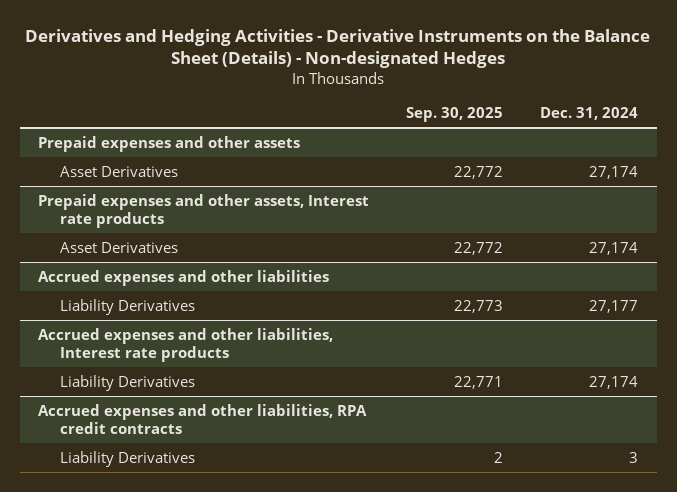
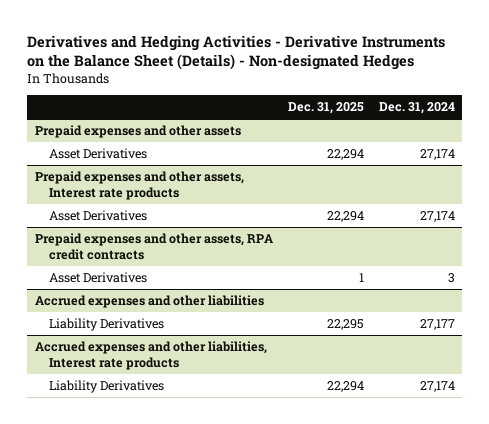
- | Sep. 30, 2025 | Dec. 31, 2024
+ | Dec. 31, 2025 | Dec. 31, 2024
+ Prepaid expenses and other assets, RPA credit contracts
+ Asset Derivatives | 1 | 3
- Accrued expenses and other liabilities, RPA credit contracts
- Liability Derivatives | 2 | 3

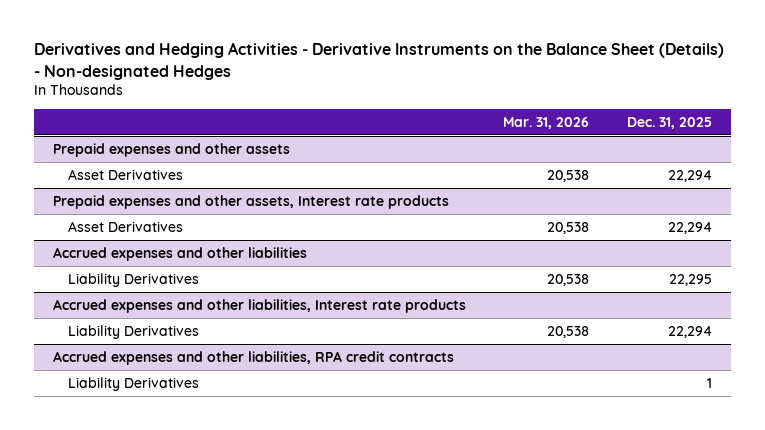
- | Dec. 31, 2025 | Dec. 31, 2024
+ | Mar. 31, 2026 | Dec. 31, 2025
- Prepaid expenses and other assets, RPA credit contracts
- Asset Derivatives | 1 | 3
+ Accrued expenses and other liabilities, RPA credit contracts
+ Liability Derivatives | | 1

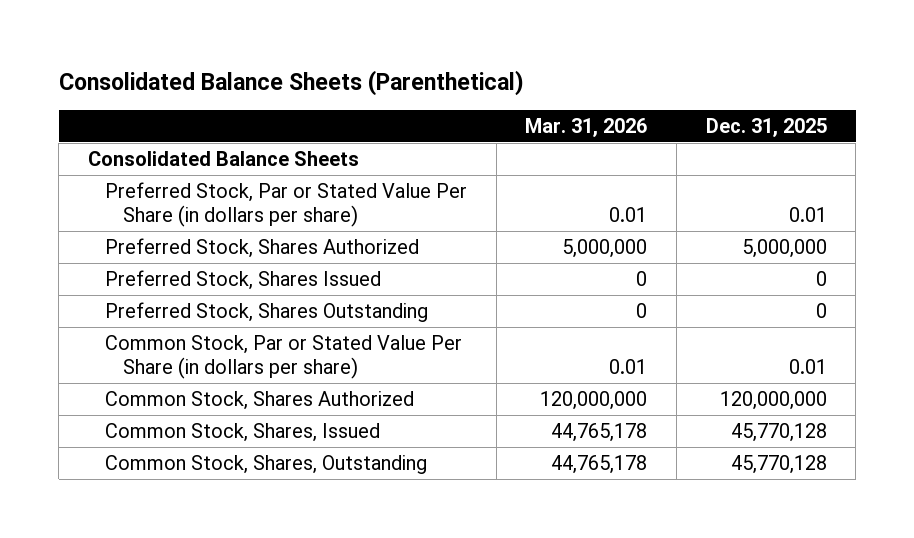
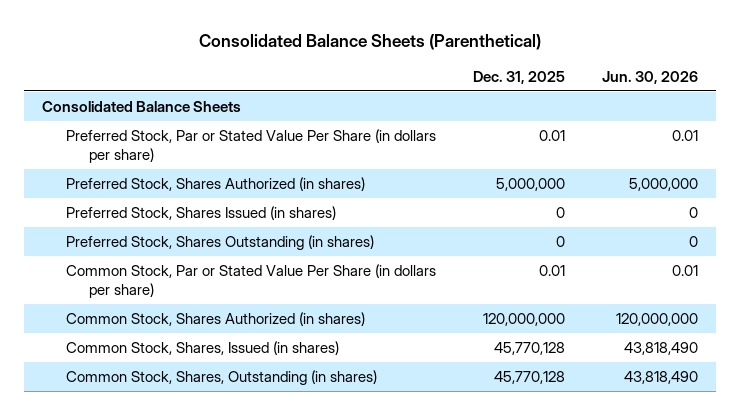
- | Mar. 31, 2026 | Dec. 31, 2025
+ | Dec. 31, 2025 | Jun. 30, 2026
- Preferred Stock, Shares Authorized | 5,000,000 | 5,000,000
- Preferred Stock, Shares Issued | 0 | 0
- Preferred Stock, Shares Outstanding | 0 | 0
+ Preferred Stock, Shares Authorized (in shares) | 5,000,000 | 5,000,000
+ Preferred Stock, Shares Issued (in shares) | 0 | 0
+ Preferred Stock, Shares Outstanding (in shares) | 0 | 0
- Common Stock, Shares Authorized | 120,000,000 | 120,000,000
- Common Stock, Shares, Issued | 44,765,178 | 45,770,128
- Common Stock, Shares, Outstanding | 44,765,178 | 45,770,128
+ Common Stock, Shares Authorized (in shares) | 120,000,000 | 120,000,000
+ Common Stock, Shares, Issued (in shares) | 45,770,128 | 43,818,490
+ Common Stock, Shares, Outstanding (in shares) | 45,770,128 | 43,818,490

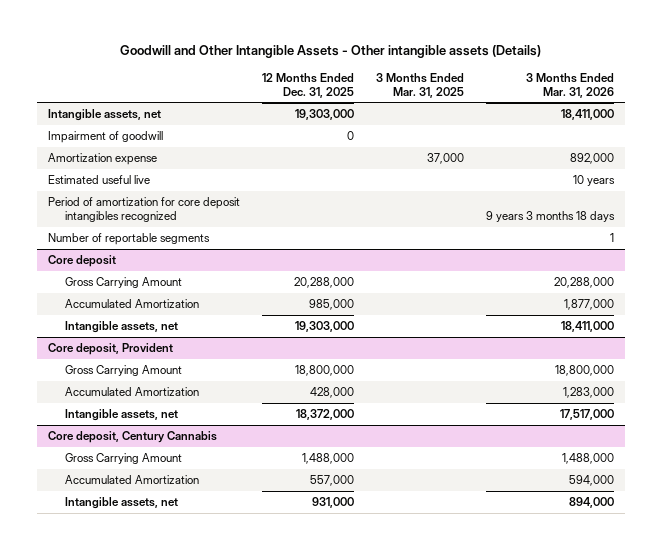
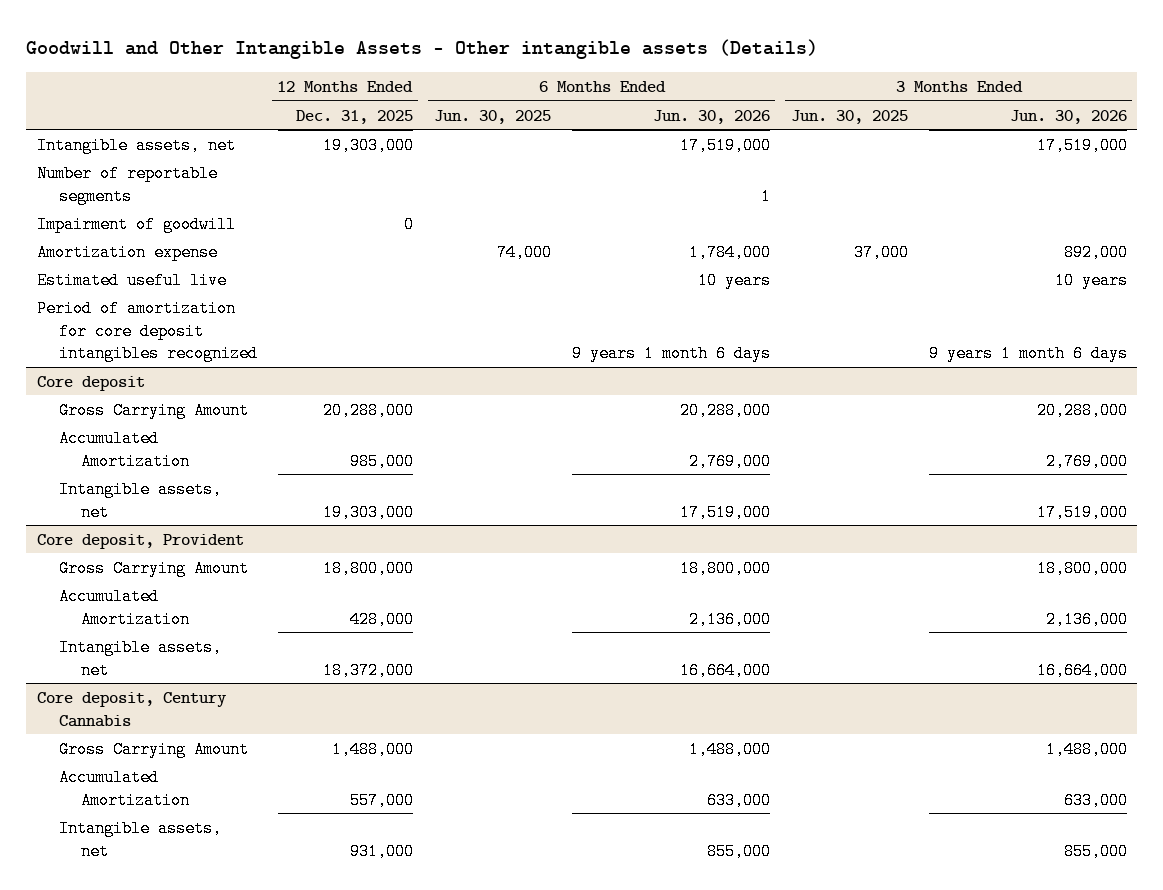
- | 12 Months Ended Dec. 31, 2025 | 3 Months Ended Mar. 31, 2025 | 3 Months Ended Mar. 31, 2026
+ | 12 Months Ended Dec. 31, 2025 | 6 Months Ended Jun. 30, 2025 | 6 Months Ended Jun. 30, 2026 | 3 Months Ended Jun. 30, 2025 | 3 Months Ended Jun. 30, 2026
moved up: Number of reportable segments | | | 1 | |

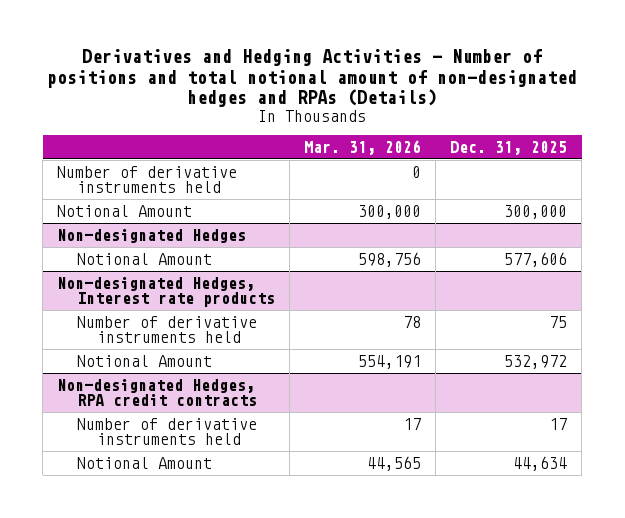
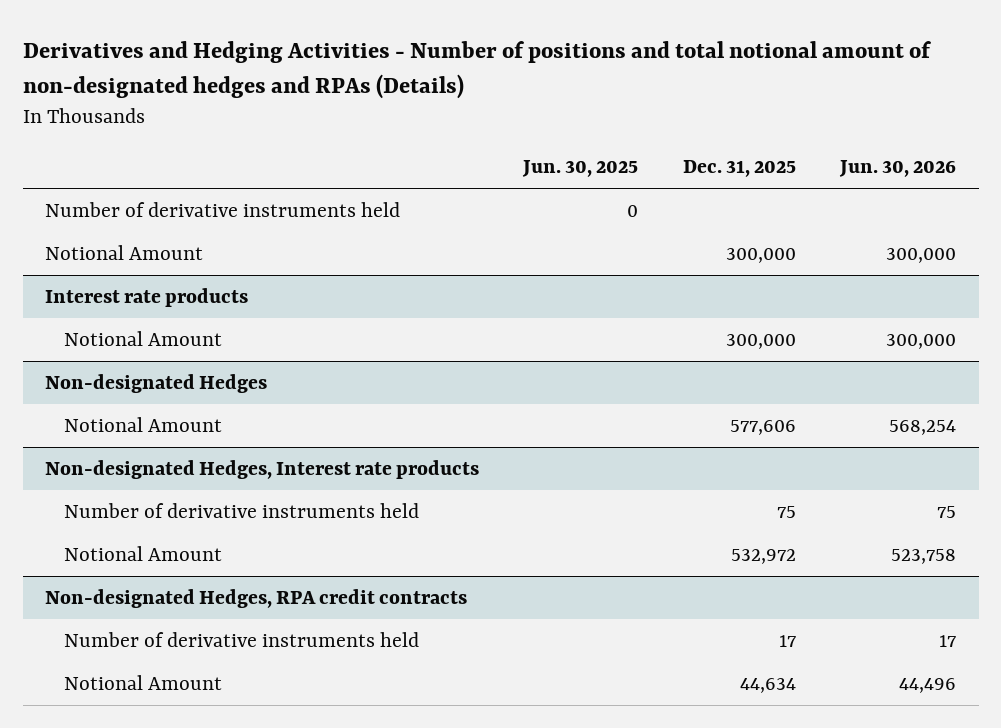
- | Mar. 31, 2026 | Dec. 31, 2025
+ | Jun. 30, 2025 | Dec. 31, 2025 | Jun. 30, 2026
+ Interest rate products
+ Notional Amount | | 300,000 | 300,000

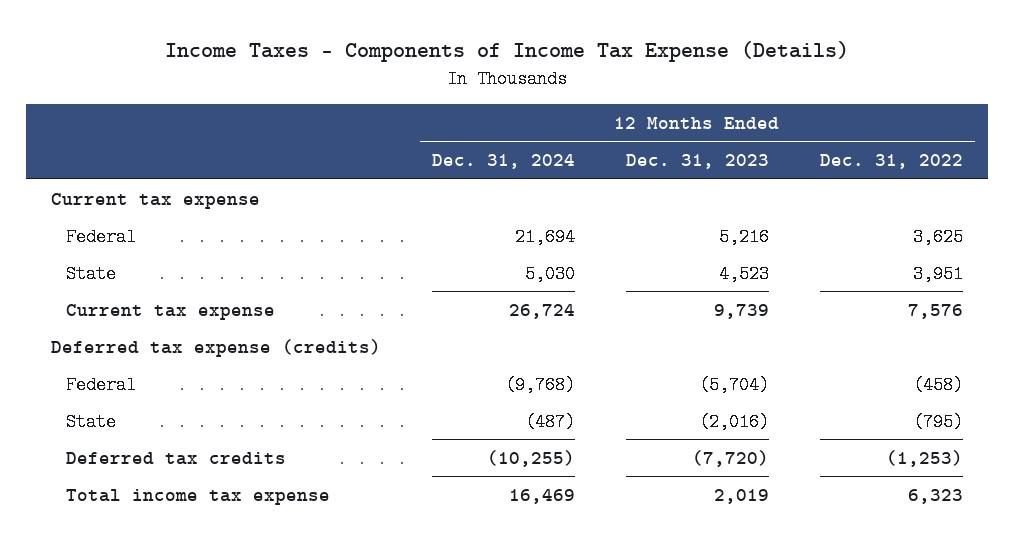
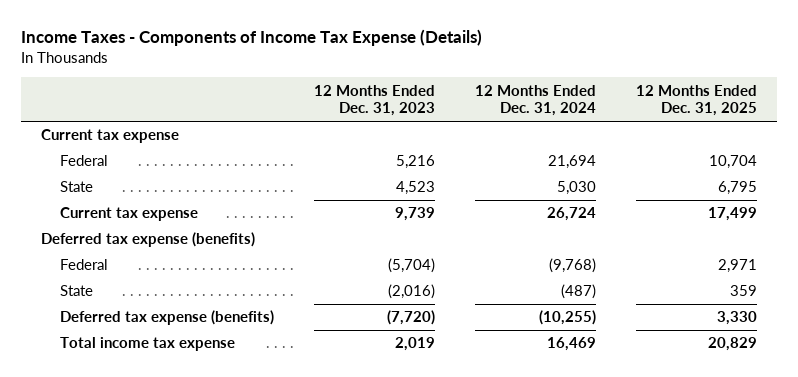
- | 12 Months Ended Dec. 31, 2024 | 12 Months Ended Dec. 31, 2023 | 12 Months Ended Dec. 31, 2022
+ | 12 Months Ended Dec. 31, 2023 | 12 Months Ended Dec. 31, 2024 | 12 Months Ended Dec. 31, 2025
- Deferred tax expense (credits)
+ Deferred tax expense (benefits)
- Deferred tax credits | (10,255) | (7,720) | (1,253)
+ Deferred tax expense (benefits) | (7,720) | (10,255) | 3,330

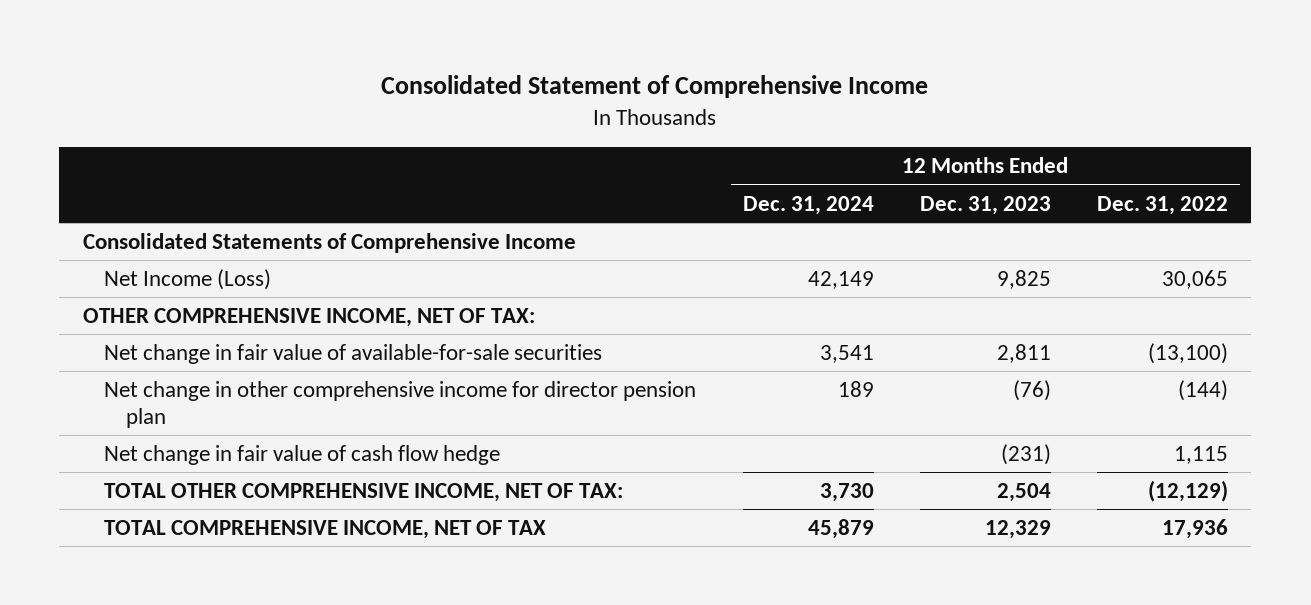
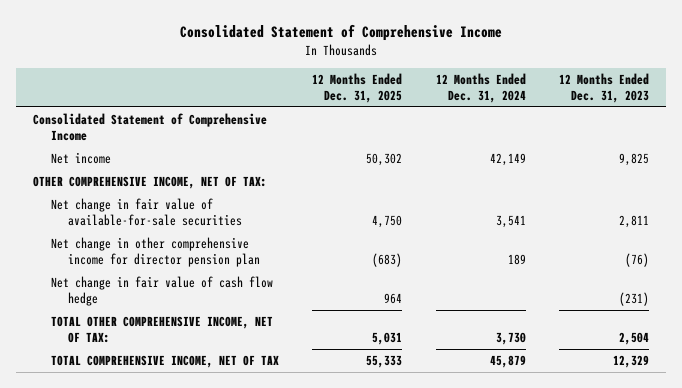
- | 12 Months Ended Dec. 31, 2024 | 12 Months Ended Dec. 31, 2023 | 12 Months Ended Dec. 31, 2022
+ | 12 Months Ended Dec. 31, 2025 | 12 Months Ended Dec. 31, 2024 | 12 Months Ended Dec. 31, 2023
- Consolidated Statements of Comprehensive Income
- Net Income (Loss) | 42,149 | 9,825 | 30,065
+ Consolidated Statement of Comprehensive Income
+ Net income | 50,302 | 42,149 | 9,825

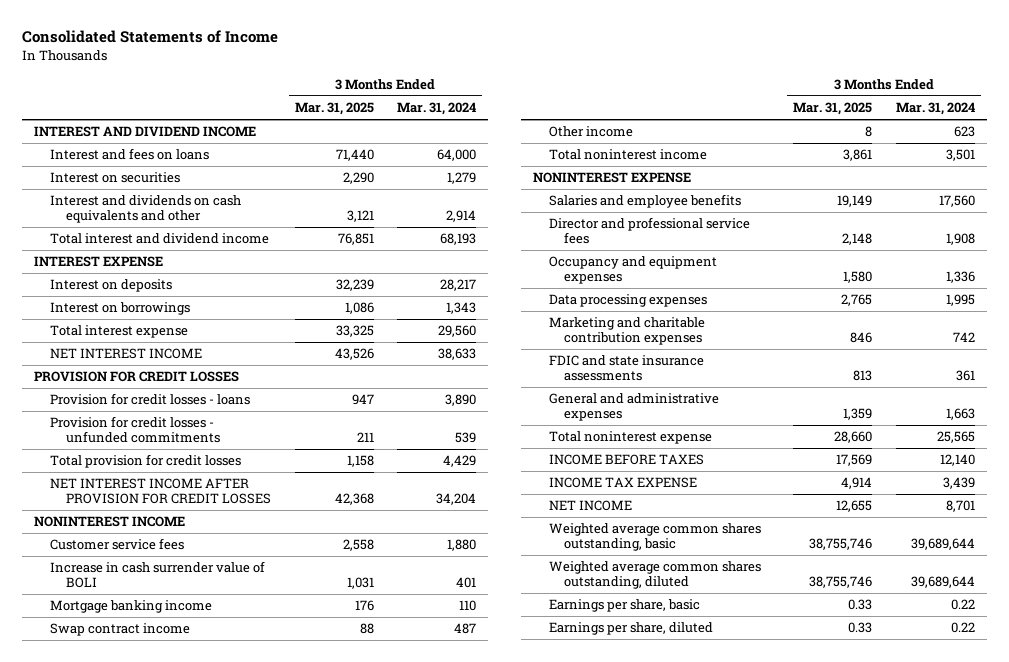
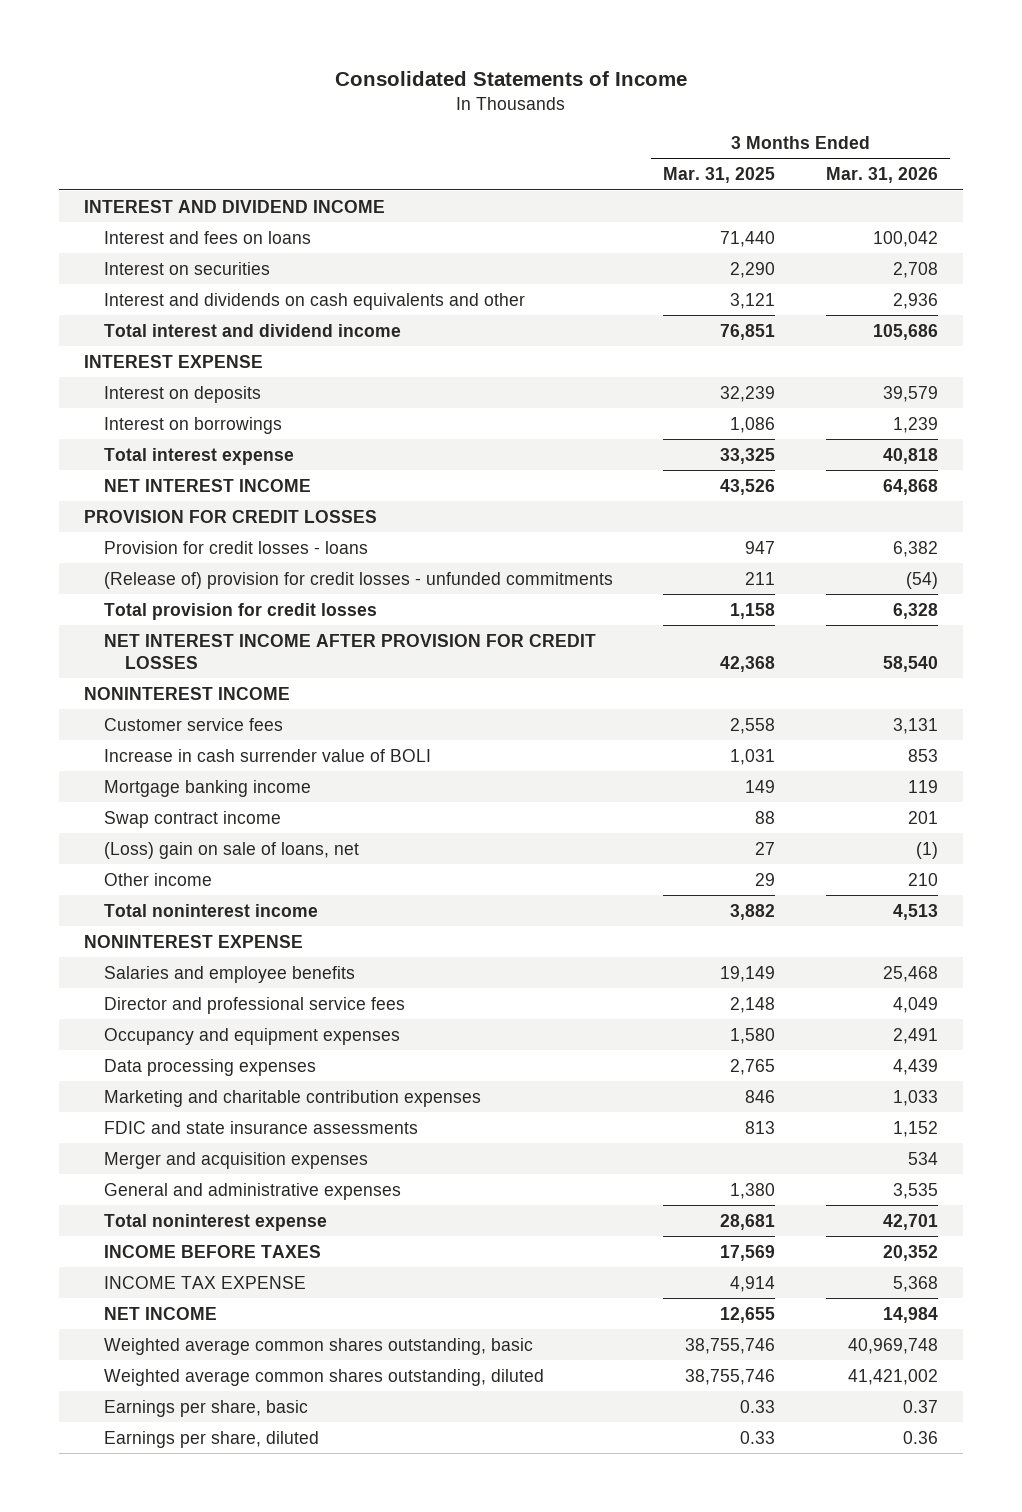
- | 3 Months Ended Mar. 31, 2025 | 3 Months Ended Mar. 31, 2024
+ | 3 Months Ended Mar. 31, 2025 | 3 Months Ended Mar. 31, 2026
- Provision for credit losses - unfunded commitments | 211 | 539
+ (Release of) provision for credit losses - unfunded commitments | 211 | (54)
- Mortgage banking income | 176 | 110
+ Mortgage banking income | 149 | 119
- Other income | 8 | 623
- Total noninterest income | 3,861 | 3,501
+ (Loss) gain on sale of loans, net | 27 | (1)
+ Other income | 29 | 210
+ Total noninterest income | 3,882 | 4,513
- General and administrative expenses | 1,359 | 1,663
- Total noninterest expense | 28,660 | 25,565
+ Merger and acquisition expenses | | 534
+ General and administrative expenses | 1,380 | 3,535
+ Total noninterest expense | 28,681 | 42,701

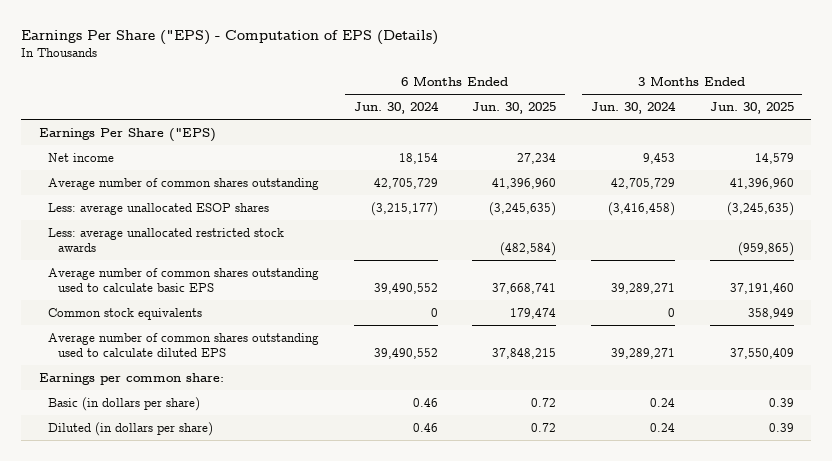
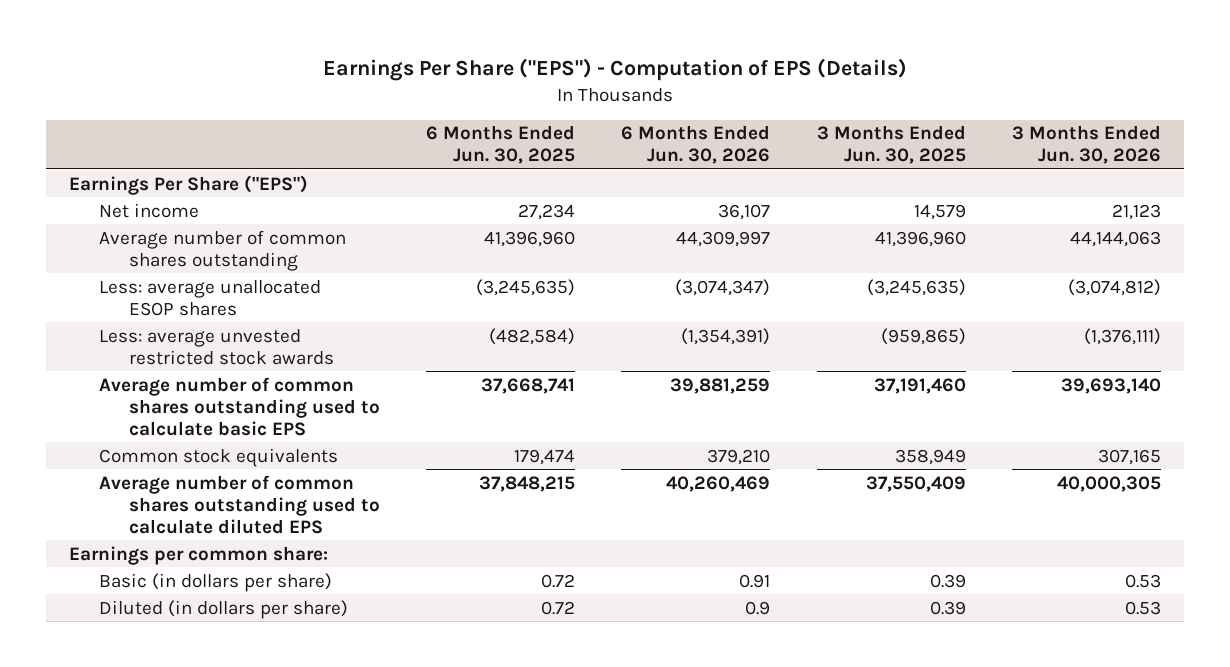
- Earnings Per Share ("EPS) - Computation of EPS (Details)
+ Earnings Per Share ("EPS") - Computation of EPS (Details)
- | 6 Months Ended Jun. 30, 2024 | 6 Months Ended Jun. 30, 2025 | 3 Months Ended Jun. 30, 2024 | 3 Months Ended Jun. 30, 2025
+ | 6 Months Ended Jun. 30, 2025 | 6 Months Ended Jun. 30, 2026 | 3 Months Ended Jun. 30, 2025 | 3 Months Ended Jun. 30, 2026
- Earnings Per Share ("EPS)
+ Earnings Per Share ("EPS")
- Less: average unallocated restricted stock awards | | (482,584) | | (959,865)
+ Less: average unvested restricted stock awards | (482,584) | (1,354,391) | (959,865) | (1,376,111)

